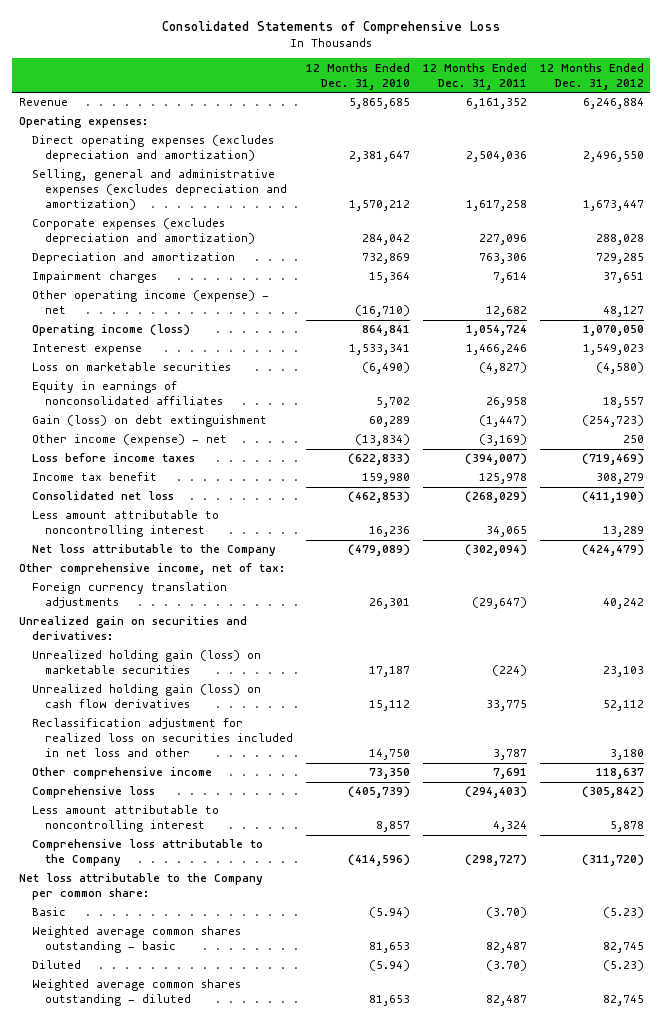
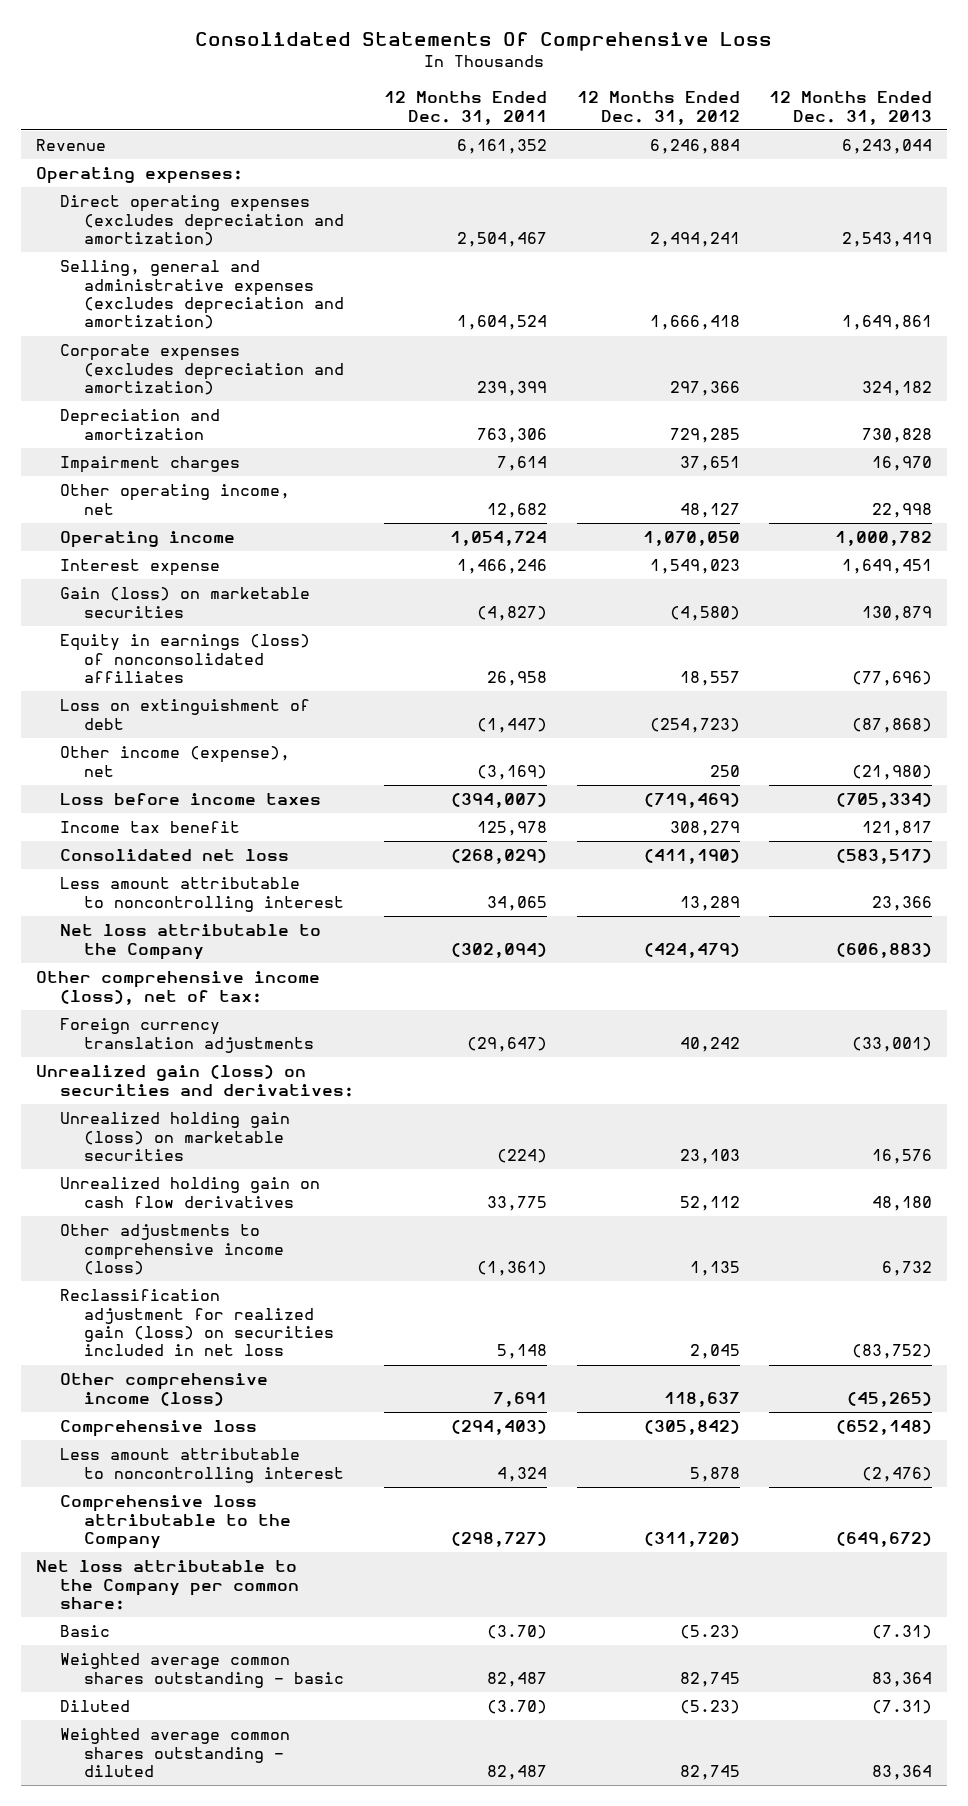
- Consolidated Statements of Comprehensive Loss
+ Consolidated Statements Of Comprehensive Loss
- | 12 Months Ended Dec. 31, 2010 | 12 Months Ended Dec. 31, 2011 | 12 Months Ended Dec. 31, 2012
+ | 12 Months Ended Dec. 31, 2011 | 12 Months Ended Dec. 31, 2012 | 12 Months Ended Dec. 31, 2013
- Direct operating expenses (excludes depreciation and amortization) | 2,381,647 | 2,504,036 | 2,496,550
- Selling, general and administrative expenses (excludes depreciation and amortization) | 1,570,212 | 1,617,258 | 1,673,447
- Corporate expenses (excludes depreciation and amortization) | 284,042 | 227,096 | 288,028
+ Direct operating expenses (excludes depreciation and amortization) | 2,504,467 | 2,494,241 | 2,543,419
+ Selling, general and administrative expenses (excludes depreciation and amortization) | 1,604,524 | 1,666,418 | 1,649,861
+ Corporate expenses (excludes depreciation and amortization) | 239,399 | 297,366 | 324,182
- Other operating income (expense) - net | (16,710) | 12,682 | 48,127
- Operating income (loss) | 864,841 | 1,054,724 | 1,070,050
+ Other operating income, net | 12,682 | 48,127 | 22,998
+ Operating income | 1,054,724 | 1,070,050 | 1,000,782
- Loss on marketable securities | (6,490) | (4,827) | (4,580)
- Equity in earnings of nonconsolidated affiliates | 5,702 | 26,958 | 18,557
- Gain (loss) on debt extinguishment | 60,289 | (1,447) | (254,723)
- Other income (expense) - net | (13,834) | (3,169) | 250
+ Gain (loss) on marketable securities | (4,827) | (4,580) | 130,879
+ Equity in earnings (loss) of nonconsolidated affiliates | 26,958 | 18,557 | (77,696)
+ Loss on extinguishment of debt | (1,447) | (254,723) | (87,868)
+ Other income (expense), net | (3,169) | 250 | (21,980)
- Other comprehensive income, net of tax:
+ Other comprehensive income (loss), net of tax:
- Unrealized gain on securities and derivatives:
+ Unrealized gain (loss) on securities and derivatives:
- Unrealized holding gain (loss) on cash flow derivatives | 15,112 | 33,775 | 52,112
- Reclassification adjustment for realized loss on securities included in net loss and other | 14,750 | 3,787 | 3,180
- Other comprehensive income | 73,350 | 7,691 | 118,637
+ Unrealized holding gain on cash flow derivatives | 33,775 | 52,112 | 48,180
+ Other adjustments to comprehensive income (loss) | (1,361) | 1,135 | 6,732
+ Reclassification adjustment for realized gain (loss) on securities included in net loss | 5,148 | 2,045 | (83,752)
+ Other comprehensive income (loss) | 7,691 | 118,637 | (45,265)

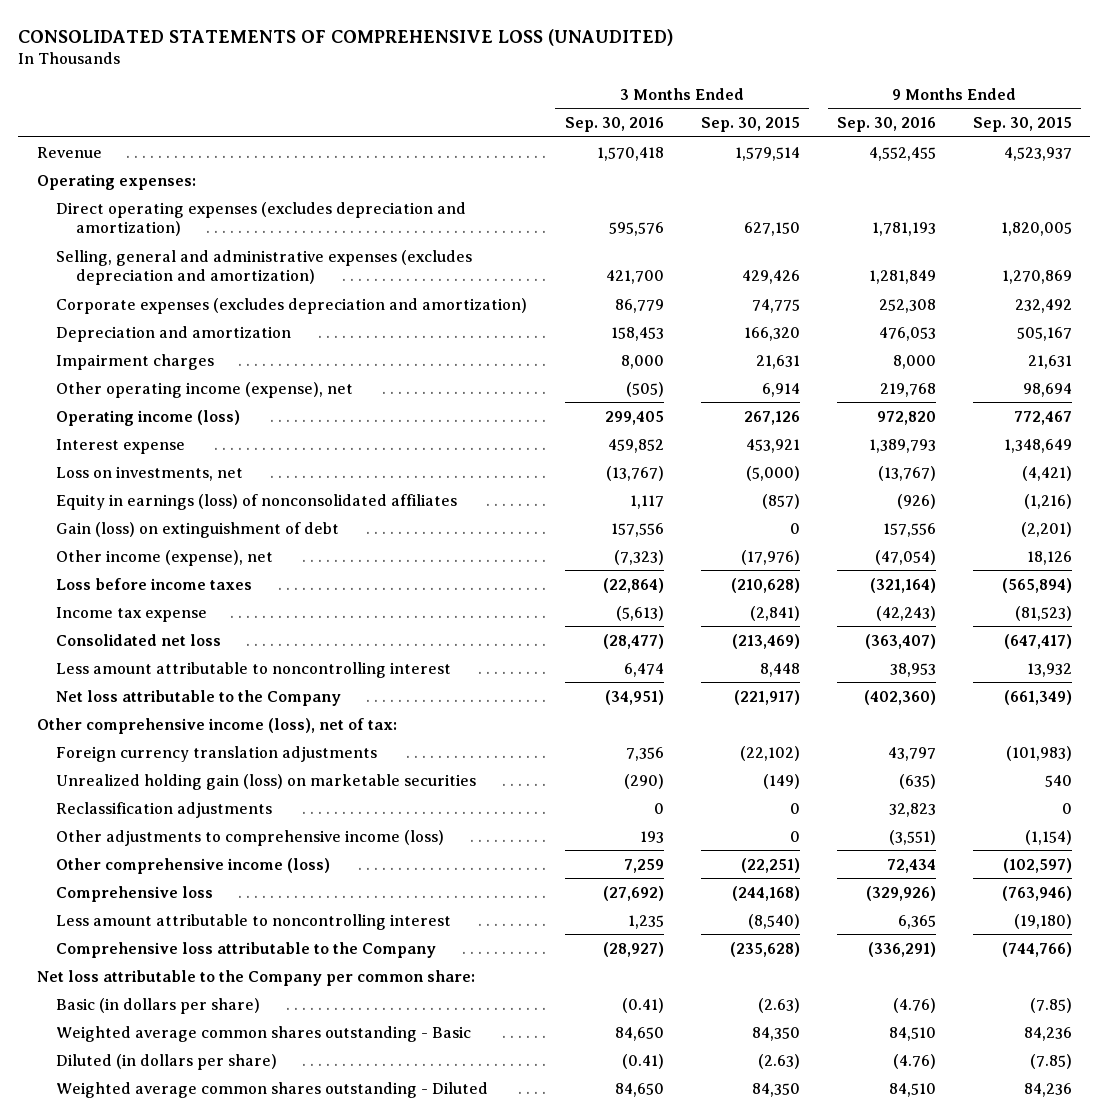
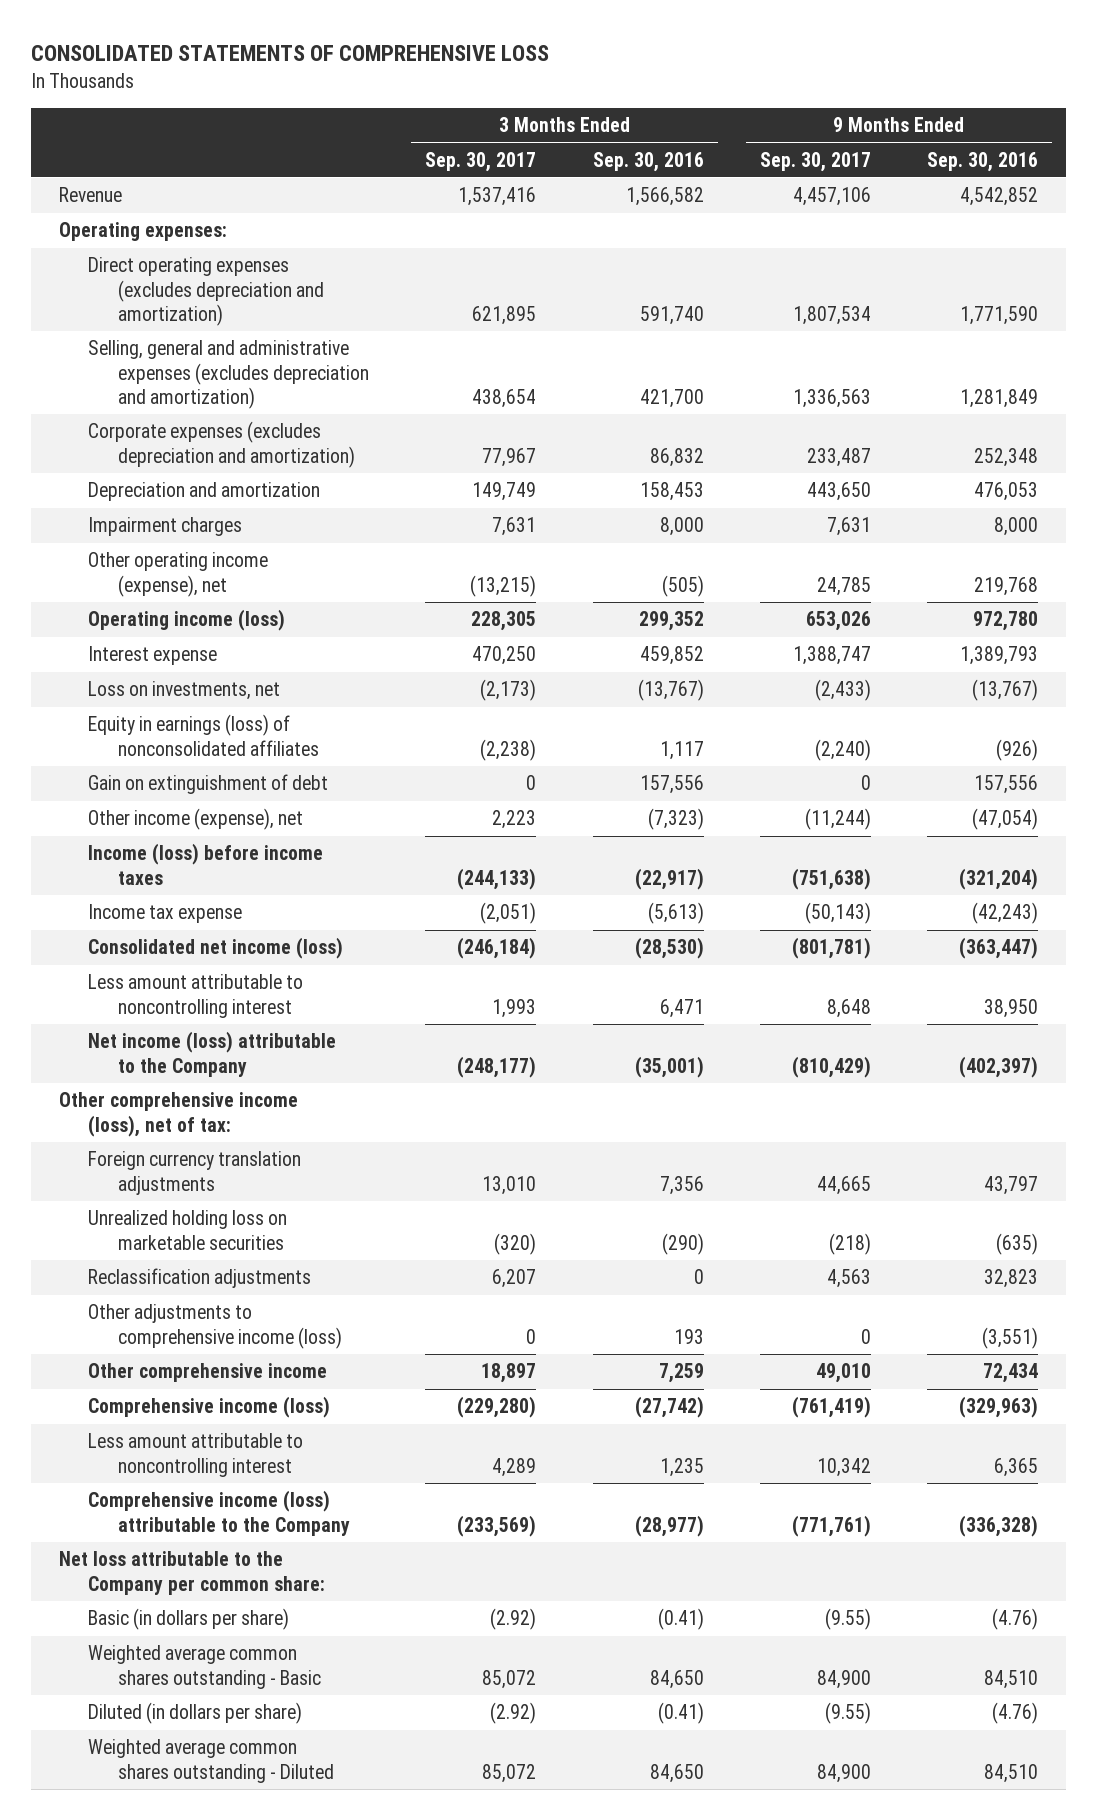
- CONSOLIDATED STATEMENTS OF COMPREHENSIVE LOSS (UNAUDITED)
+ CONSOLIDATED STATEMENTS OF COMPREHENSIVE LOSS
- | 3 Months Ended Sep. 30, 2016 | 3 Months Ended Sep. 30, 2015 | 9 Months Ended Sep. 30, 2016 | 9 Months Ended Sep. 30, 2015
+ | 3 Months Ended Sep. 30, 2017 | 3 Months Ended Sep. 30, 2016 | 9 Months Ended Sep. 30, 2017 | 9 Months Ended Sep. 30, 2016
- Revenue | 1,570,418 | 1,579,514 | 4,552,455 | 4,523,937
+ Revenue | 1,537,416 | 1,566,582 | 4,457,106 | 4,542,852
- Direct operating expenses (excludes depreciation and amortization) | 595,576 | 627,150 | 1,781,193 | 1,820,005
+ Direct operating expenses (excludes depreciation and amortization) | 621,895 | 591,740 | 1,807,534 | 1,771,590
- Corporate expenses (excludes depreciation and amortization) | 86,779 | 74,775 | 252,308 | 232,492
+ Corporate expenses (excludes depreciation and amortization) | 77,967 | 86,832 | 233,487 | 252,348
- Operating income (loss) | 299,405 | 267,126 | 972,820 | 772,467
+ Operating income (loss) | 228,305 | 299,352 | 653,026 | 972,780
- Gain (loss) on extinguishment of debt | 157,556 | 0 | 157,556 | (2,201)
+ Gain on extinguishment of debt | 0 | 157,556 | 0 | 157,556
- Loss before income taxes | (22,864) | (210,628) | (321,164) | (565,894)
+ Income (loss) before income taxes | (244,133) | (22,917) | (751,638) | (321,204)
- Consolidated net loss | (28,477) | (213,469) | (363,407) | (647,417)
- Less amount attributable to noncontrolling interest | 6,474 | 8,448 | 38,953 | 13,932
- Net loss attributable to the Company | (34,951) | (221,917) | (402,360) | (661,349)
+ Consolidated net income (loss) | (246,184) | (28,530) | (801,781) | (363,447)
+ Less amount attributable to noncontrolling interest | 1,993 | 6,471 | 8,648 | 38,950
+ Net income (loss) attributable to the Company | (248,177) | (35,001) | (810,429) | (402,397)
- Unrealized holding gain (loss) on marketable securities | (290) | (149) | (635) | 540
+ Unrealized holding loss on marketable securities | (320) | (290) | (218) | (635)
- Other comprehensive income (loss) | 7,259 | (22,251) | 72,434 | (102,597)
- Comprehensive loss | (27,692) | (244,168) | (329,926) | (763,946)
+ Other comprehensive income | 18,897 | 7,259 | 49,010 | 72,434
+ Comprehensive income (loss) | (229,280) | (27,742) | (761,419) | (329,963)
- Comprehensive loss attributable to the Company | (28,927) | (235,628) | (336,291) | (744,766)
+ Comprehensive income (loss) attributable to the Company | (233,569) | (28,977) | (771,761) | (336,328)

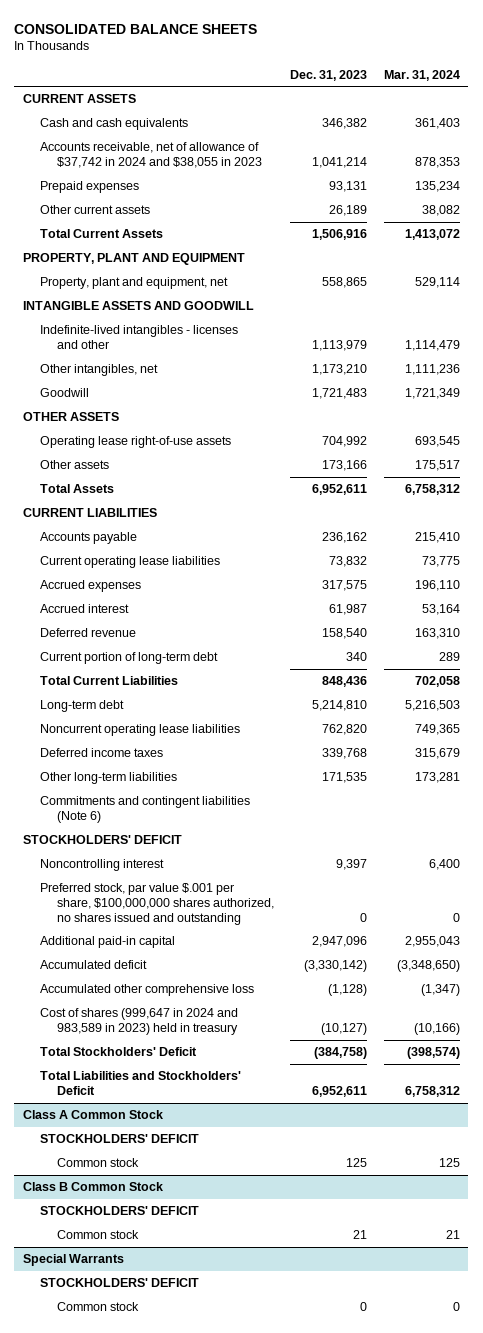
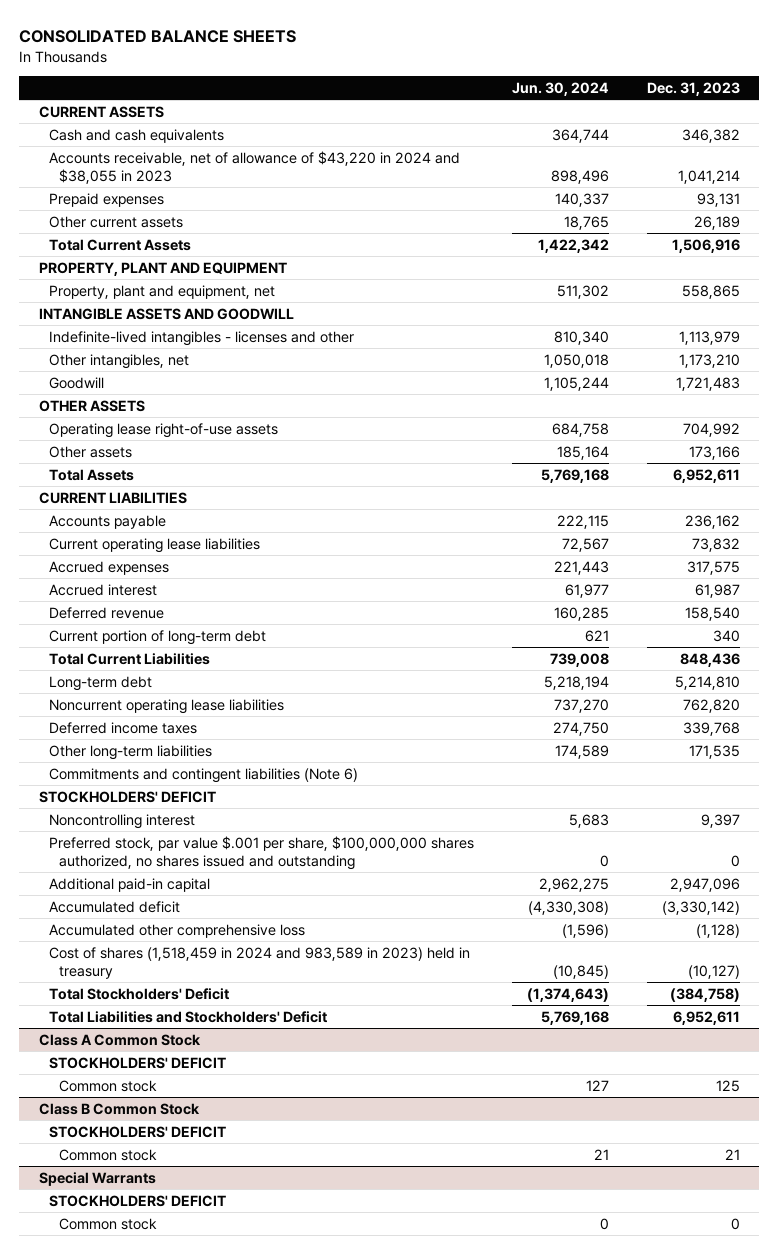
- | Dec. 31, 2023 | Mar. 31, 2024
+ | Jun. 30, 2024 | Dec. 31, 2023
- Accounts receivable, net of allowance of $37,742 in 2024 and $38,055 in 2023 | 1,041,214 | 878,353
+ Accounts receivable, net of allowance of $43,220 in 2024 and $38,055 in 2023 | 898,496 | 1,041,214
- Cost of shares (999,647 in 2024 and 983,589 in 2023) held in treasury | (10,127) | (10,166)
+ Cost of shares (1,518,459 in 2024 and 983,589 in 2023) held in treasury | (10,845) | (10,127)

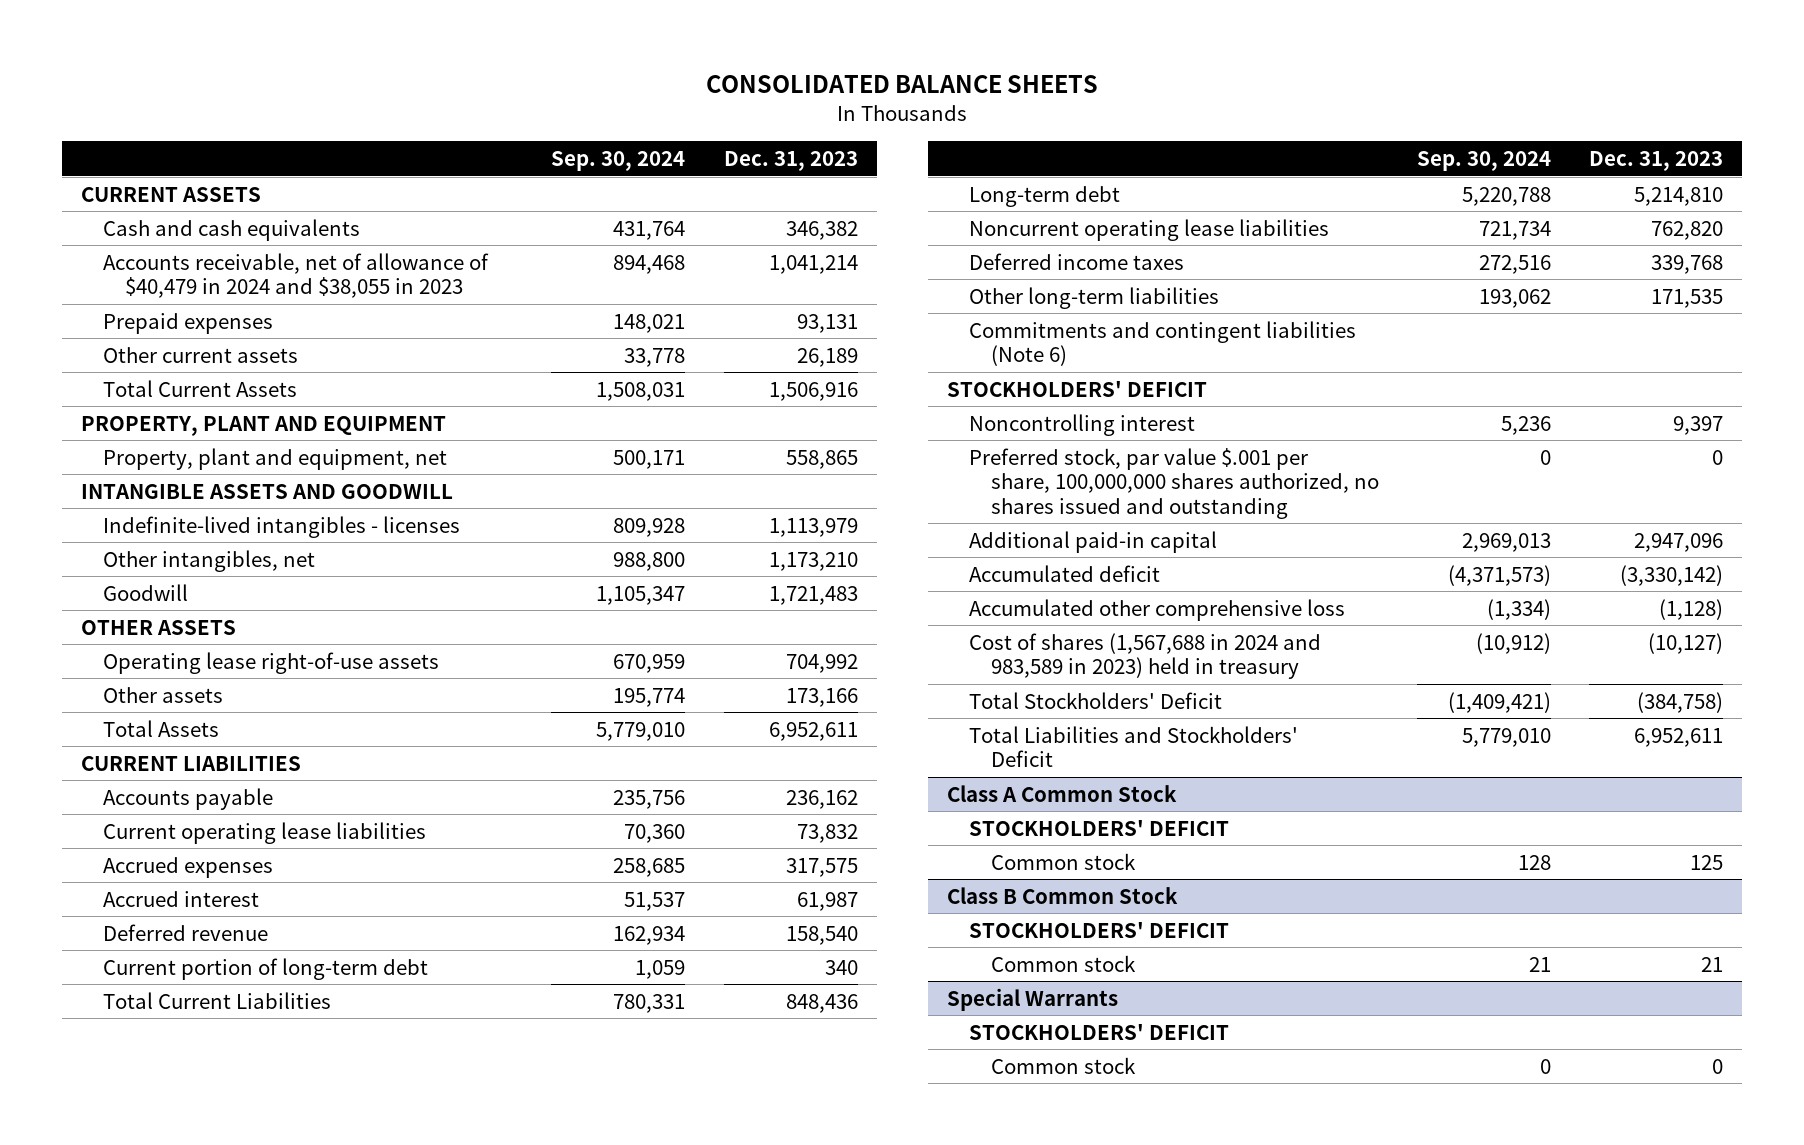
- | Jun. 30, 2024 | Dec. 31, 2023
+ | Sep. 30, 2024 | Dec. 31, 2023
- Accounts receivable, net of allowance of $43,220 in 2024 and $38,055 in 2023 | 898,496 | 1,041,214
+ Accounts receivable, net of allowance of $40,479 in 2024 and $38,055 in 2023 | 894,468 | 1,041,214
- Indefinite-lived intangibles - licenses and other | 810,340 | 1,113,979
+ Indefinite-lived intangibles - licenses | 809,928 | 1,113,979
- Preferred stock, par value $.001 per share, $100,000,000 shares authorized, no shares issued and outstanding | 0 | 0
+ Preferred stock, par value $.001 per share, 100,000,000 shares authorized, no shares issued and outstanding | 0 | 0
- Cost of shares (1,518,459 in 2024 and 983,589 in 2023) held in treasury | (10,845) | (10,127)
+ Cost of shares (1,567,688 in 2024 and 983,589 in 2023) held in treasury | (10,912) | (10,127)

